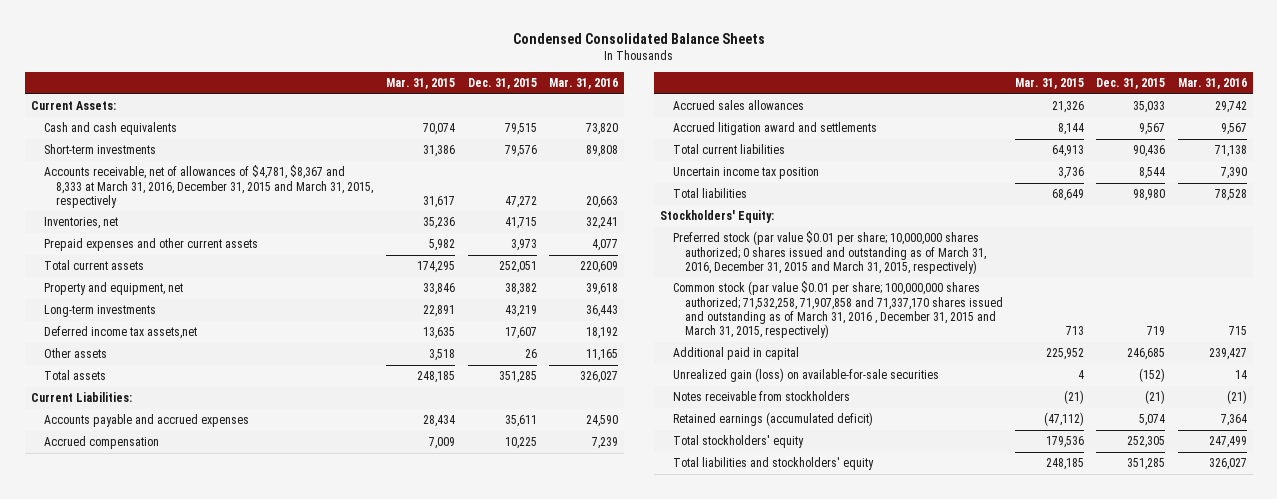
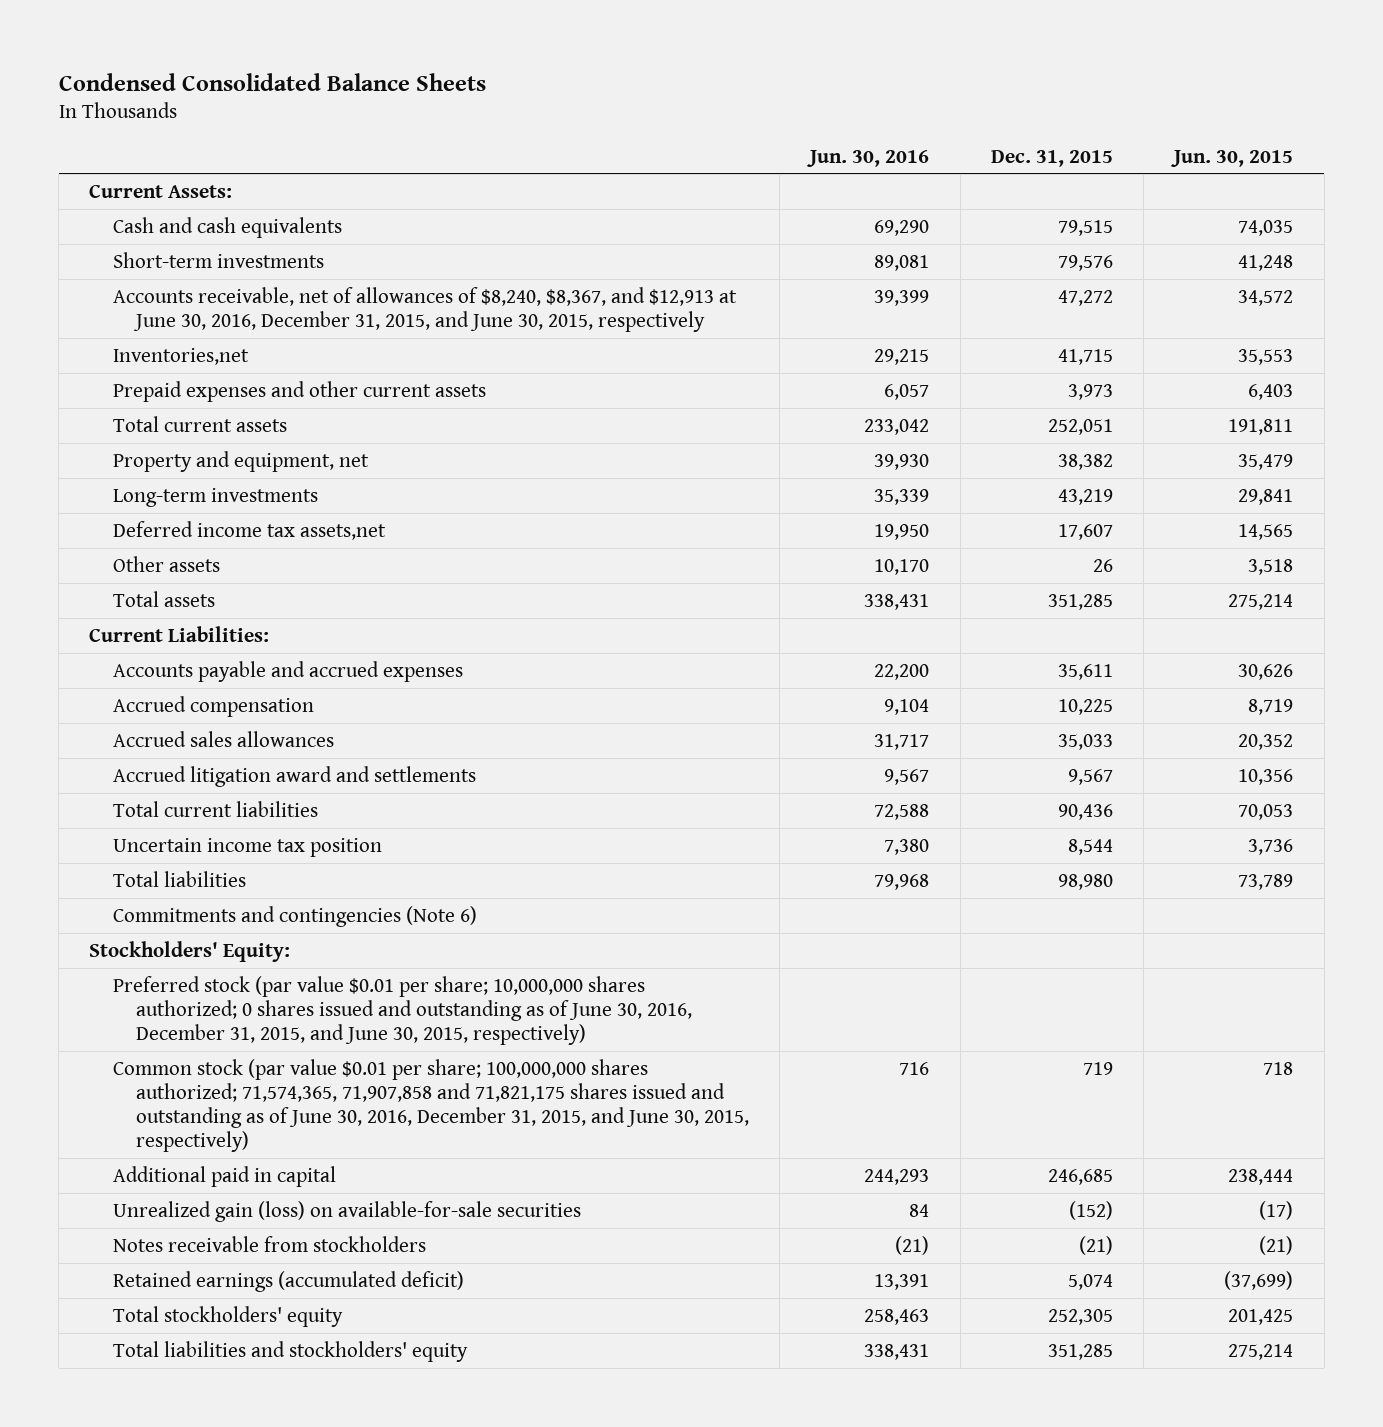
- | Mar. 31, 2015 | Dec. 31, 2015 | Mar. 31, 2016
+ | Jun. 30, 2016 | Dec. 31, 2015 | Jun. 30, 2015
- Accounts receivable, net of allowances of $4,781, $8,367 and 8,333 at March 31, 2016, December 31, 2015 and March 31, 2015, respectively | 31,617 | 47,272 | 20,663
- Inventories, net | 35,236 | 41,715 | 32,241
+ Accounts receivable, net of allowances of $8,240, $8,367, and $12,913 at June 30, 2016, December 31, 2015, and June 30, 2015, respectively | 39,399 | 47,272 | 34,572
+ Inventories,net | 29,215 | 41,715 | 35,553
+ Commitments and contingencies (Note 6)
- Preferred stock (par value $0.01 per share; 10,000,000 shares authorized; 0 shares issued and outstanding as of March 31, 2016, December 31, 2015 and March 31, 2015, respectively)
- Common stock (par value $0.01 per share; 100,000,000 shares authorized; 71,532,258, 71,907,858 and 71,337,170 shares issued and outstanding as of March 31, 2016 , December 31, 2015 and March 31, 2015, respectively) | 713 | 719 | 715
+ Preferred stock (par value $0.01 per share; 10,000,000 shares authorized; 0 shares issued and outstanding as of June 30, 2016, December 31, 2015, and June 30, 2015, respectively)
+ Common stock (par value $0.01 per share; 100,000,000 shares authorized; 71,574,365, 71,907,858 and 71,821,175 shares issued and outstanding as of June 30, 2016, December 31, 2015, and June 30, 2015, respectively) | 716 | 719 | 718

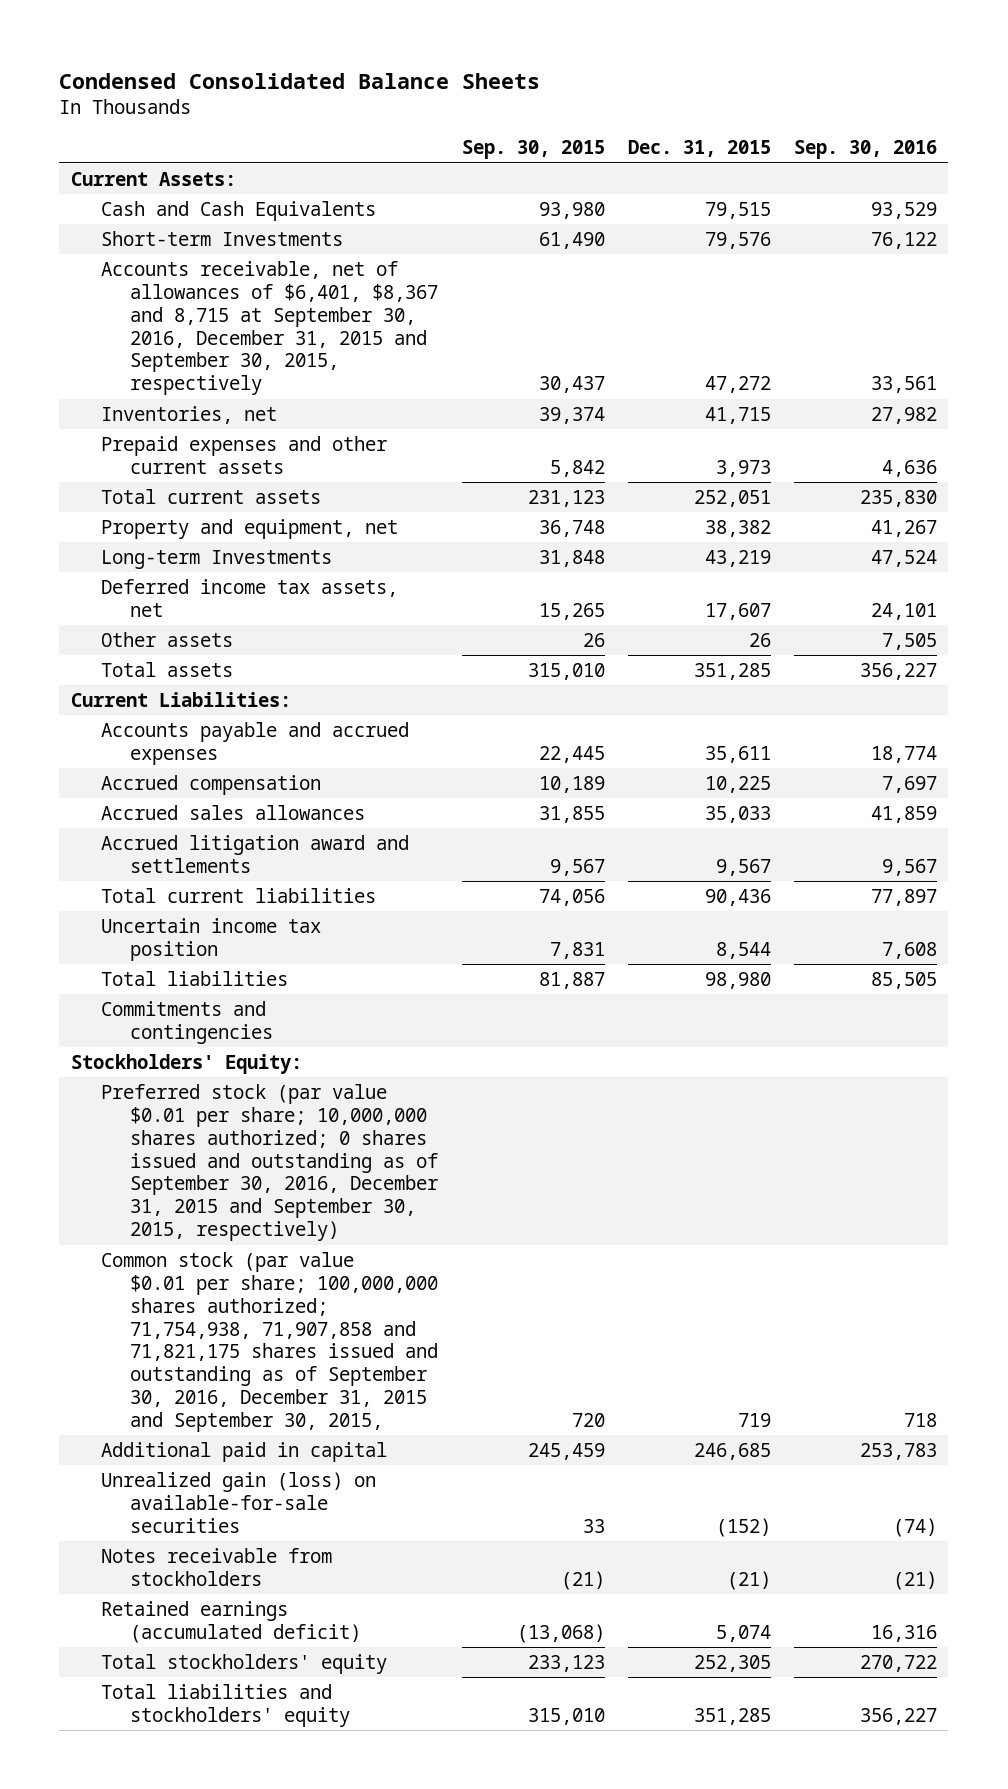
- | Jun. 30, 2016 | Dec. 31, 2015 | Jun. 30, 2015
+ | Sep. 30, 2015 | Dec. 31, 2015 | Sep. 30, 2016
- Cash and cash equivalents | 69,290 | 79,515 | 74,035
- Short-term investments | 89,081 | 79,576 | 41,248
- Accounts receivable, net of allowances of $8,240, $8,367, and $12,913 at June 30, 2016, December 31, 2015, and June 30, 2015, respectively | 39,399 | 47,272 | 34,572
- Inventories,net | 29,215 | 41,715 | 35,553
+ Cash and Cash Equivalents | 93,980 | 79,515 | 93,529
+ Short-term Investments | 61,490 | 79,576 | 76,122
+ Accounts receivable, net of allowances of $6,401, $8,367 and 8,715 at September 30, 2016, December 31, 2015 and September 30, 2015, respectively | 30,437 | 47,272 | 33,561
+ Inventories, net | 39,374 | 41,715 | 27,982
- Long-term investments | 35,339 | 43,219 | 29,841
- Deferred income tax assets,net | 19,950 | 17,607 | 14,565
+ Long-term Investments | 31,848 | 43,219 | 47,524
+ Deferred income tax assets, net | 15,265 | 17,607 | 24,101
- Commitments and contingencies (Note 6)
+ Commitments and contingencies
- Preferred stock (par value $0.01 per share; 10,000,000 shares authorized; 0 shares issued and outstanding as of June 30, 2016, December 31, 2015, and June 30, 2015, respectively)
- Common stock (par value $0.01 per share; 100,000,000 shares authorized; 71,574,365, 71,907,858 and 71,821,175 shares issued and outstanding as of June 30, 2016, December 31, 2015, and June 30, 2015, respectively) | 716 | 719 | 718
+ Preferred stock (par value $0.01 per share; 10,000,000 shares authorized; 0 shares issued and outstanding as of September 30, 2016, December 31, 2015 and September 30, 2015, respectively)
+ Common stock (par value $0.01 per share; 100,000,000 shares authorized; 71,754,938, 71,907,858 and 71,821,175 shares issued and outstanding as of September 30, 2016, December 31, 2015 and September 30, 2015, | 720 | 719 | 718

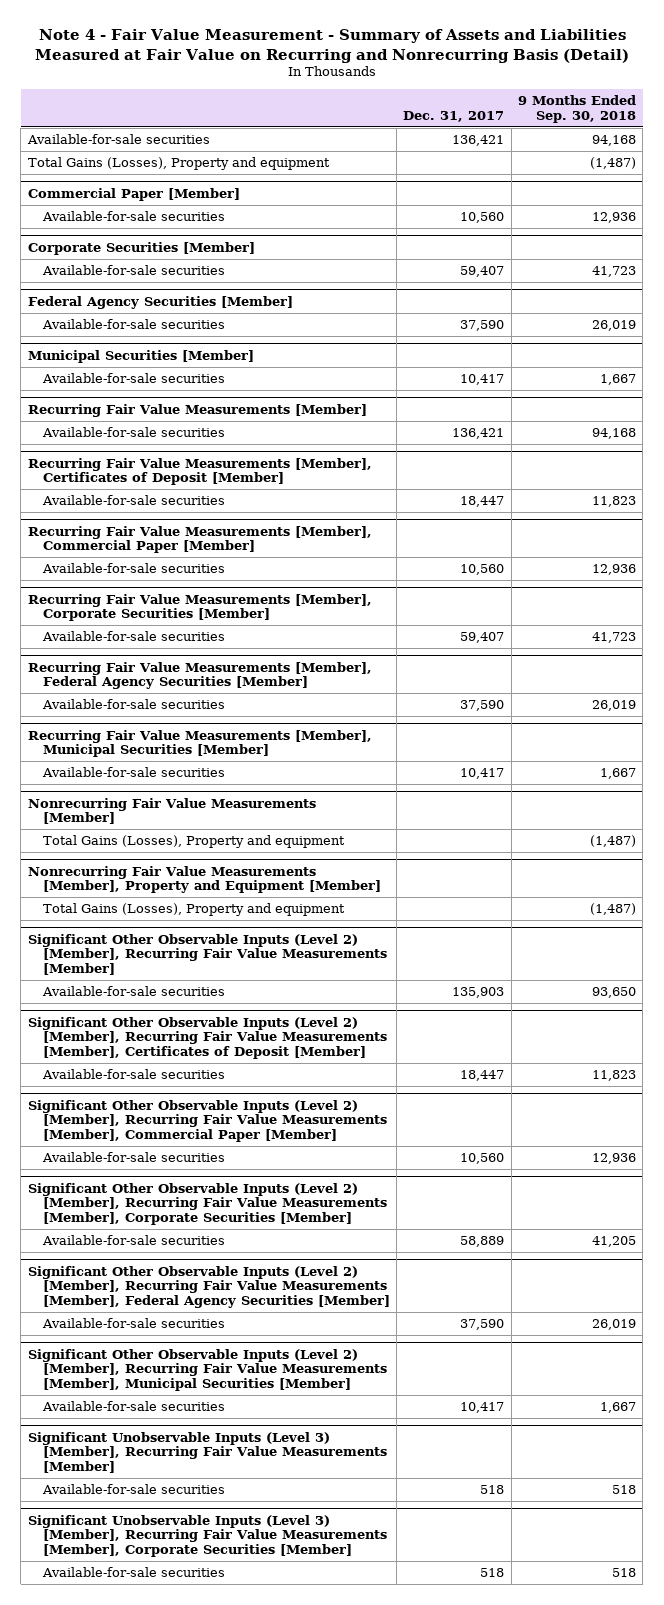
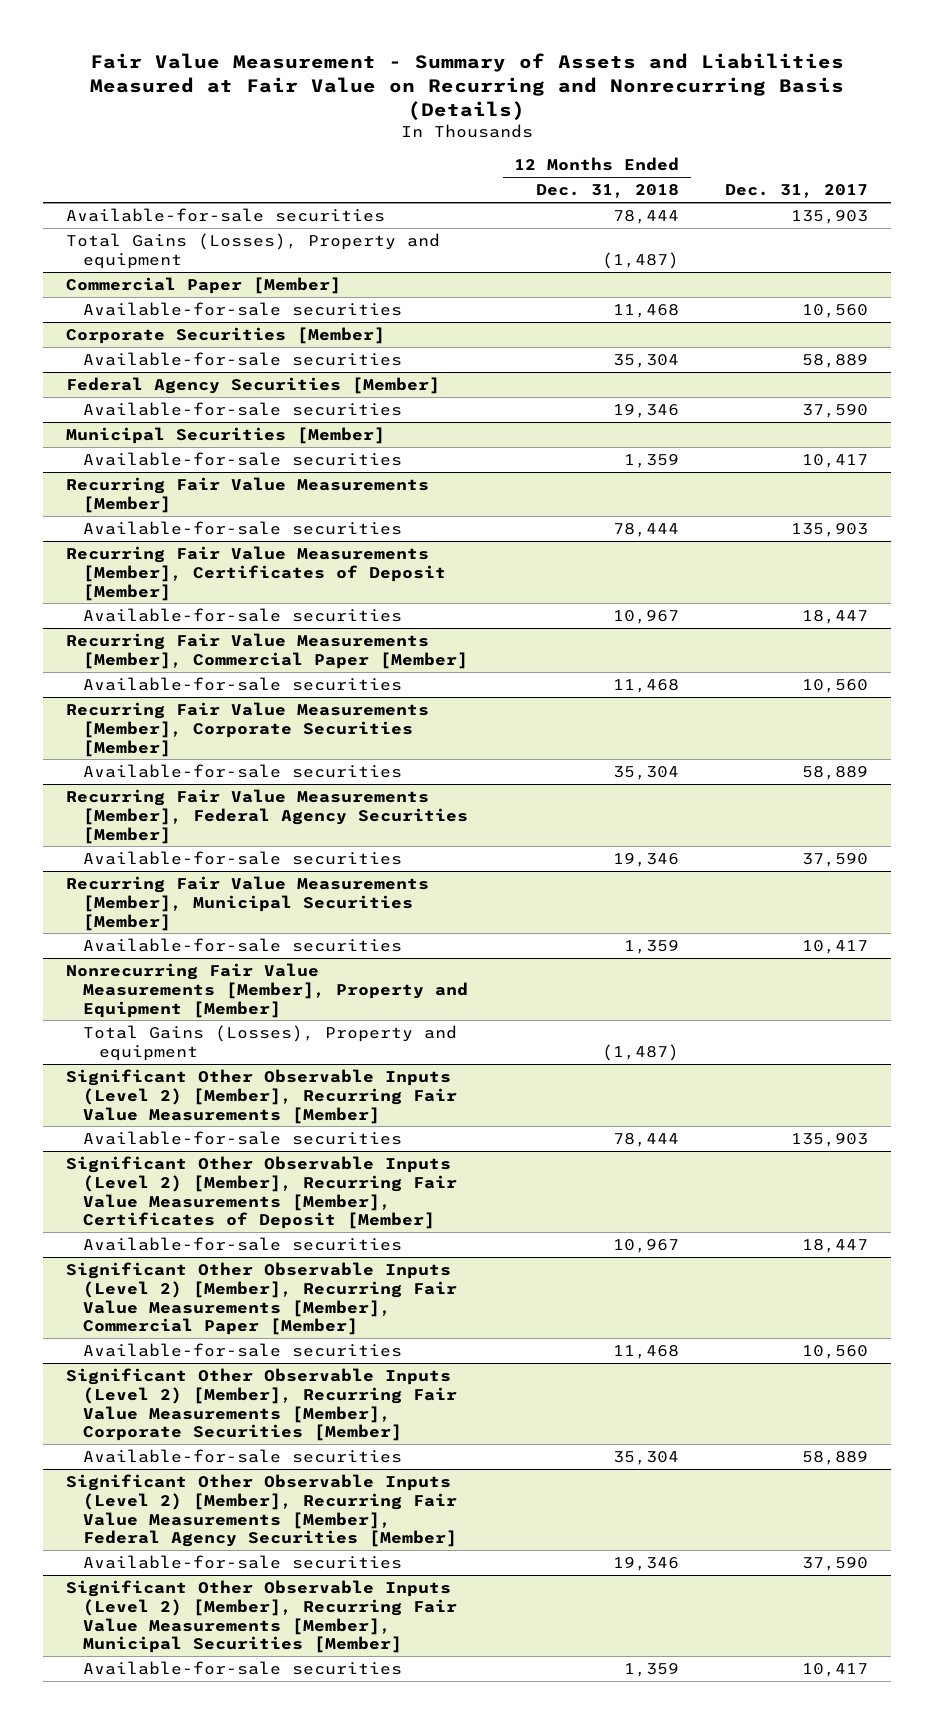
- Note 4 - Fair Value Measurement - Summary of Assets and Liabilities Measured at Fair Value on Recurring and Nonrecurring Basis (Detail)
+ Fair Value Measurement - Summary of Assets and Liabilities Measured at Fair Value on Recurring and Nonrecurring Basis (Details)
- | Dec. 31, 2017 | 9 Months Ended Sep. 30, 2018
+ | 12 Months Ended Dec. 31, 2018 | Dec. 31, 2017
- Available-for-sale securities | 136,421 | 94,168
+ Available-for-sale securities | 78,444 | 135,903
@ Corporate Securities [Member]
- Available-for-sale securities | 59,407 | 41,723
+ Available-for-sale securities | 35,304 | 58,889
@ Recurring Fair Value Measurements [Member]
- Available-for-sale securities | 136,421 | 94,168
+ Available-for-sale securities | 78,444 | 135,903
@ Recurring Fair Value Measurements [Member], Corporate Securities [Member]
- Available-for-sale securities | 59,407 | 41,723
+ Available-for-sale securities | 35,304 | 58,889
- Nonrecurring Fair Value Measurements [Member]
- Total Gains (Losses), Property and equipment | | (1,487)
- Significant Unobservable Inputs (Level 3) [Member], Recurring Fair Value Measurements [Member]
- Available-for-sale securities | 518 | 518
- Significant Unobservable Inputs (Level 3) [Member], Recurring Fair Value Measurements [Member], Corporate Securities [Member]
- Available-for-sale securities | 518 | 518

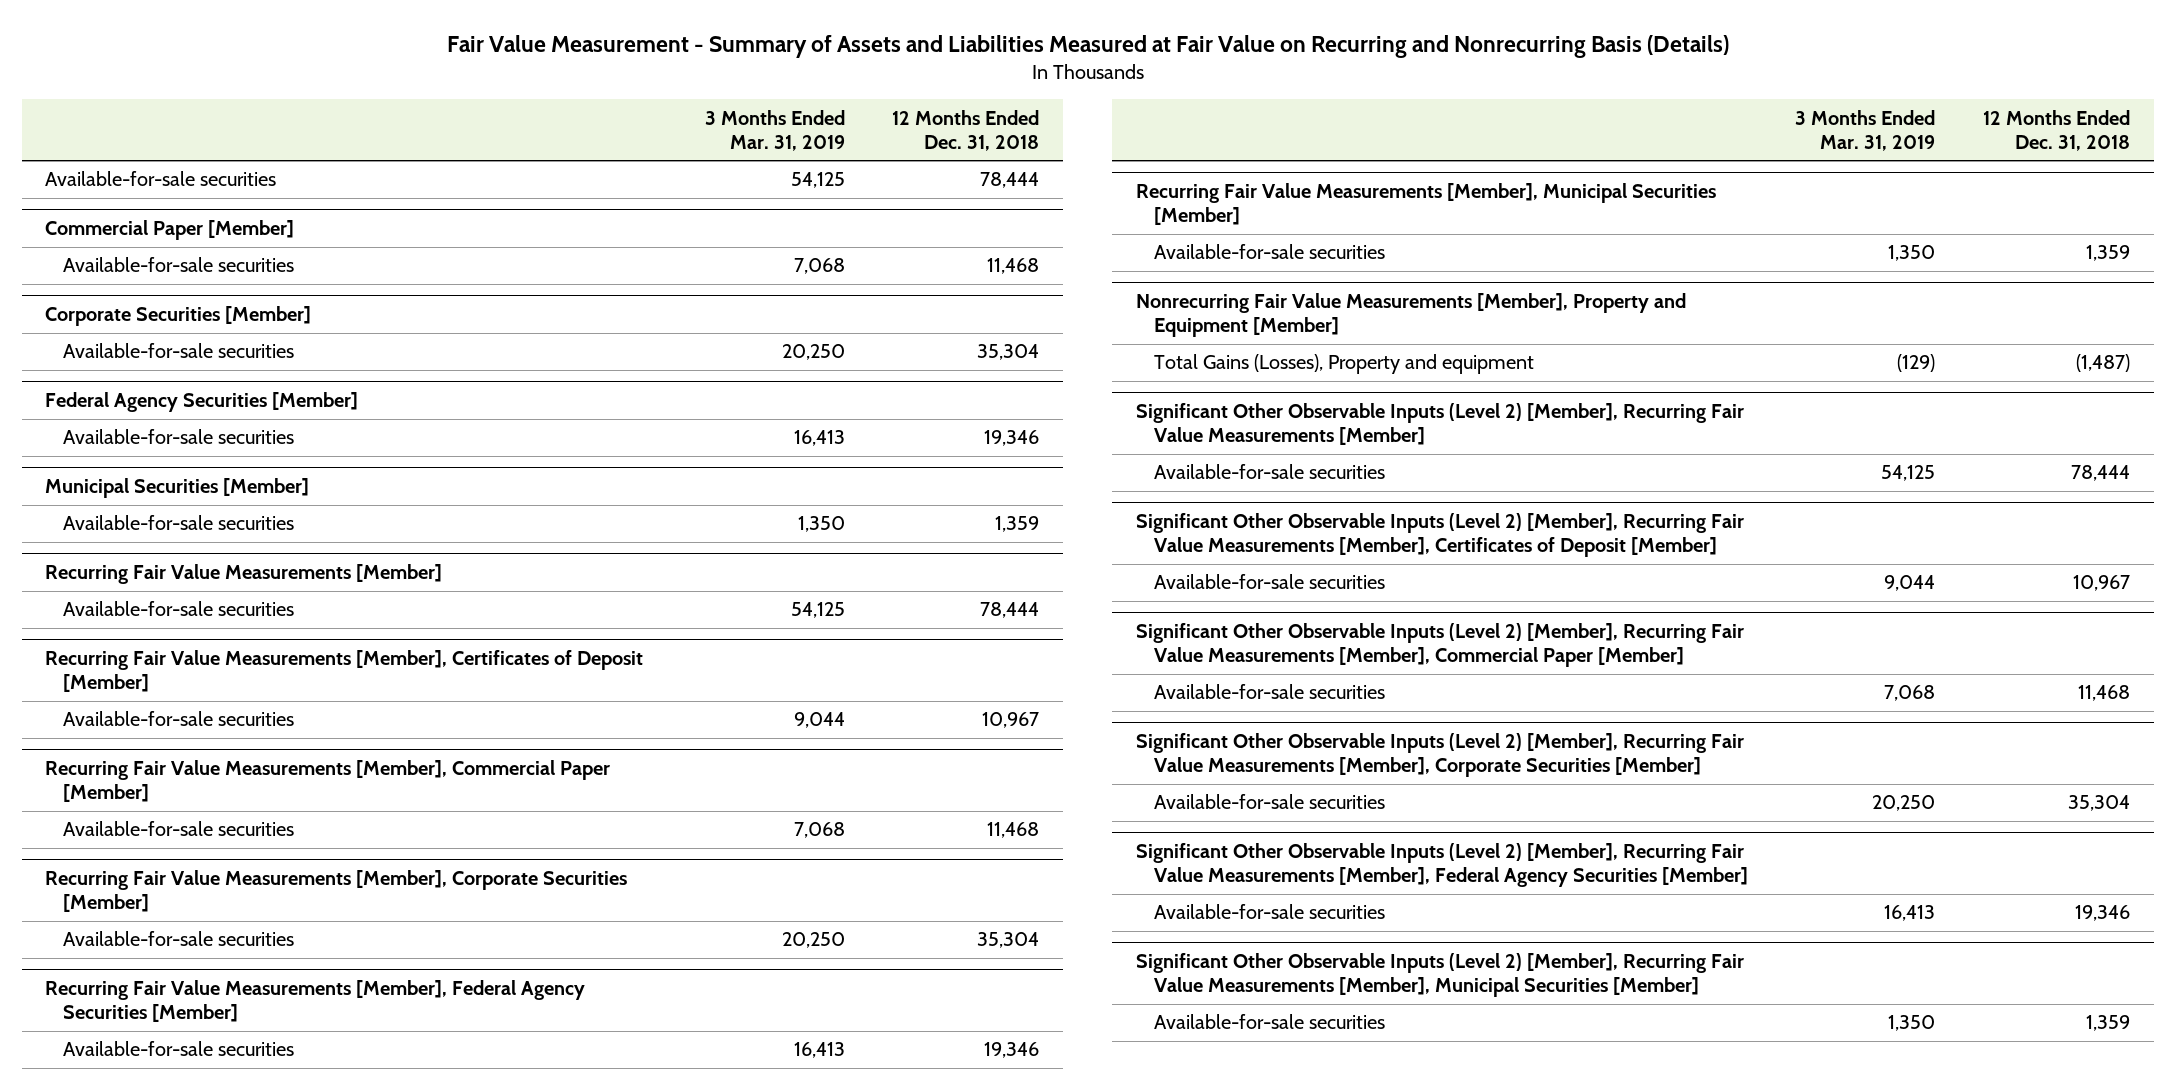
- | 12 Months Ended Dec. 31, 2018 | Dec. 31, 2017
+ | 3 Months Ended Mar. 31, 2019 | 12 Months Ended Dec. 31, 2018
- Total Gains (Losses), Property and equipment | (1,487) |

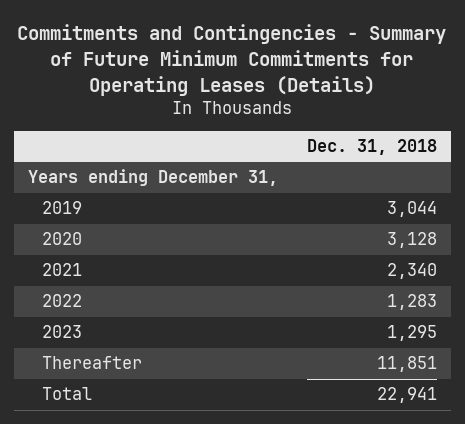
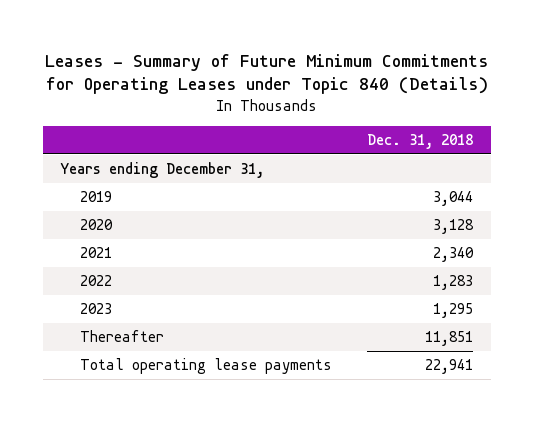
- Commitments and Contingencies - Summary of Future Minimum Commitments for Operating Leases (Details)
+ Leases - Summary of Future Minimum Commitments for Operating Leases under Topic 840 (Details)
- Total | 22,941
+ Total operating lease payments | 22,941

